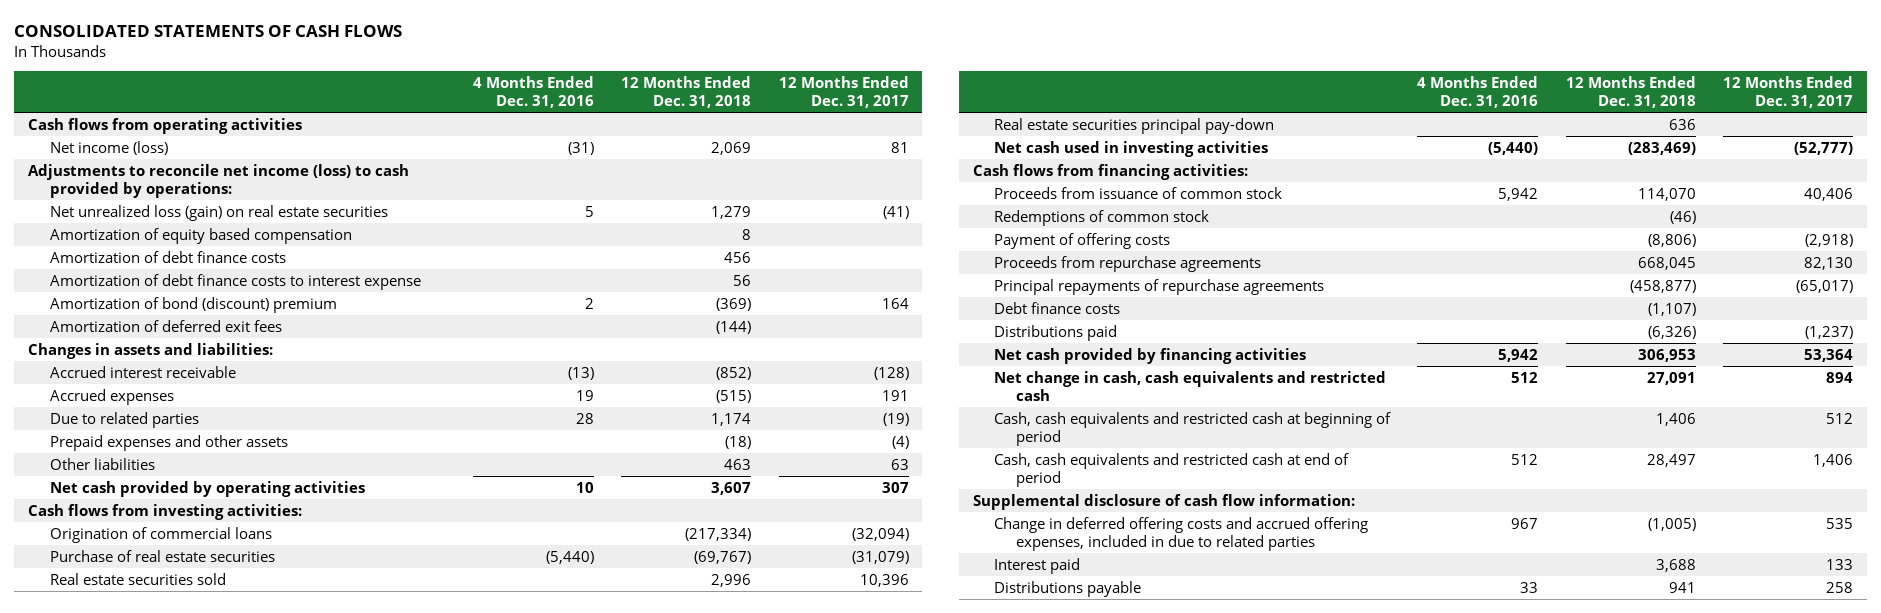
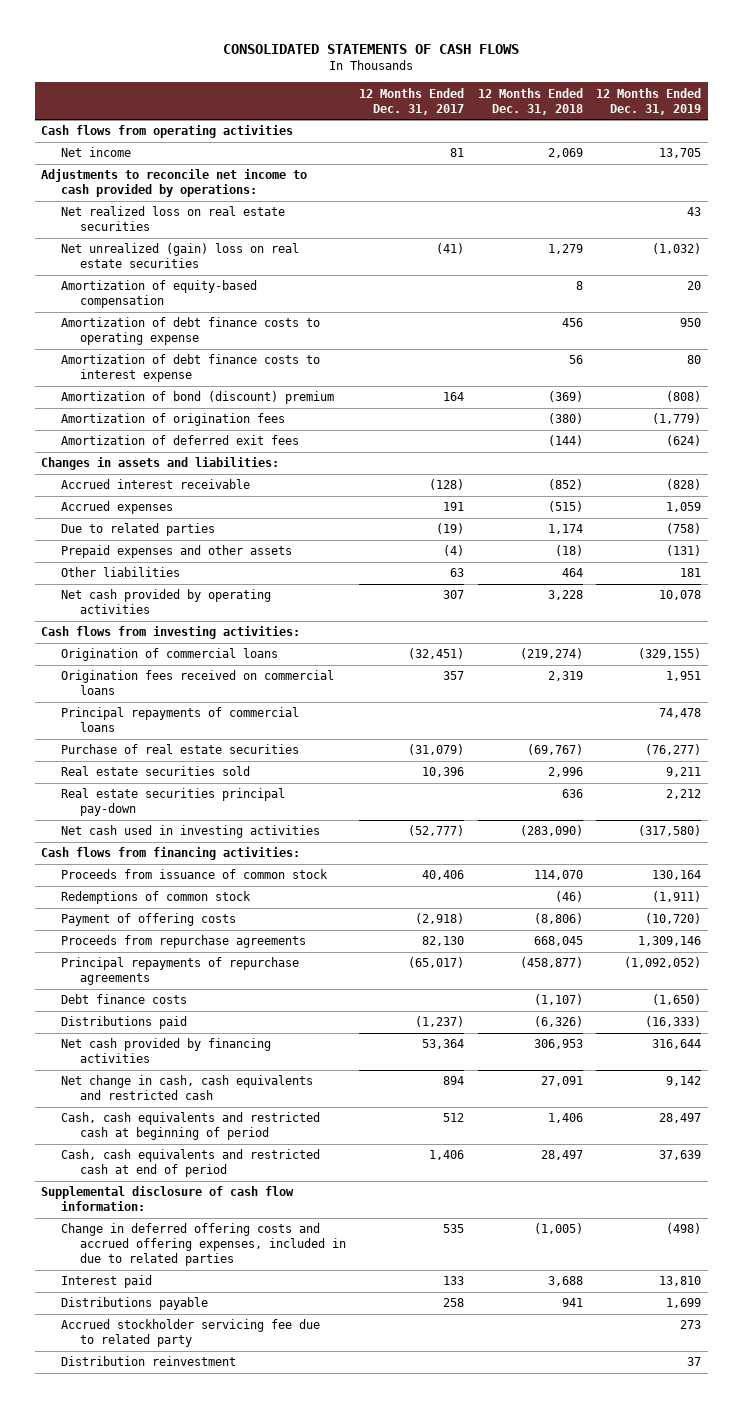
- | 4 Months Ended Dec. 31, 2016 | 12 Months Ended Dec. 31, 2018 | 12 Months Ended Dec. 31, 2017
+ | 12 Months Ended Dec. 31, 2017 | 12 Months Ended Dec. 31, 2018 | 12 Months Ended Dec. 31, 2019
- Net income (loss) | (31) | 2,069 | 81
- Adjustments to reconcile net income (loss) to cash provided by operations:
- Net unrealized loss (gain) on real estate securities | 5 | 1,279 | (41)
- Amortization of equity based compensation | | 8 |
- Amortization of debt finance costs | | 456 |
+ Net income | 81 | 2,069 | 13,705
+ Adjustments to reconcile net income to cash provided by operations:
+ Net realized loss on real estate securities | | | 43
+ Net unrealized (gain) loss on real estate securities | (41) | 1,279 | (1,032)
+ Amortization of equity-based compensation | | 8 | 20
+ Amortization of debt finance costs to operating expense | | 456 | 950
+ Amortization of origination fees | | (380) | (1,779)
- Other liabilities | | 463 | 63
- Net cash provided by operating activities | 10 | 3,607 | 307
+ Other liabilities | 63 | 464 | 181
+ Net cash provided by operating activities | 307 | 3,228 | 10,078
- Origination of commercial loans | | (217,334) | (32,094)
+ Origination of commercial loans | (32,451) | (219,274) | (329,155)
+ Origination fees received on commercial loans | 357 | 2,319 | 1,951
+ Principal repayments of commercial loans | | | 74,478
- Net cash used in investing activities | (5,440) | (283,469) | (52,777)
+ Net cash used in investing activities | (52,777) | (283,090) | (317,580)
+ Accrued stockholder servicing fee due to related party | | | 273
+ Distribution reinvestment | | | 37

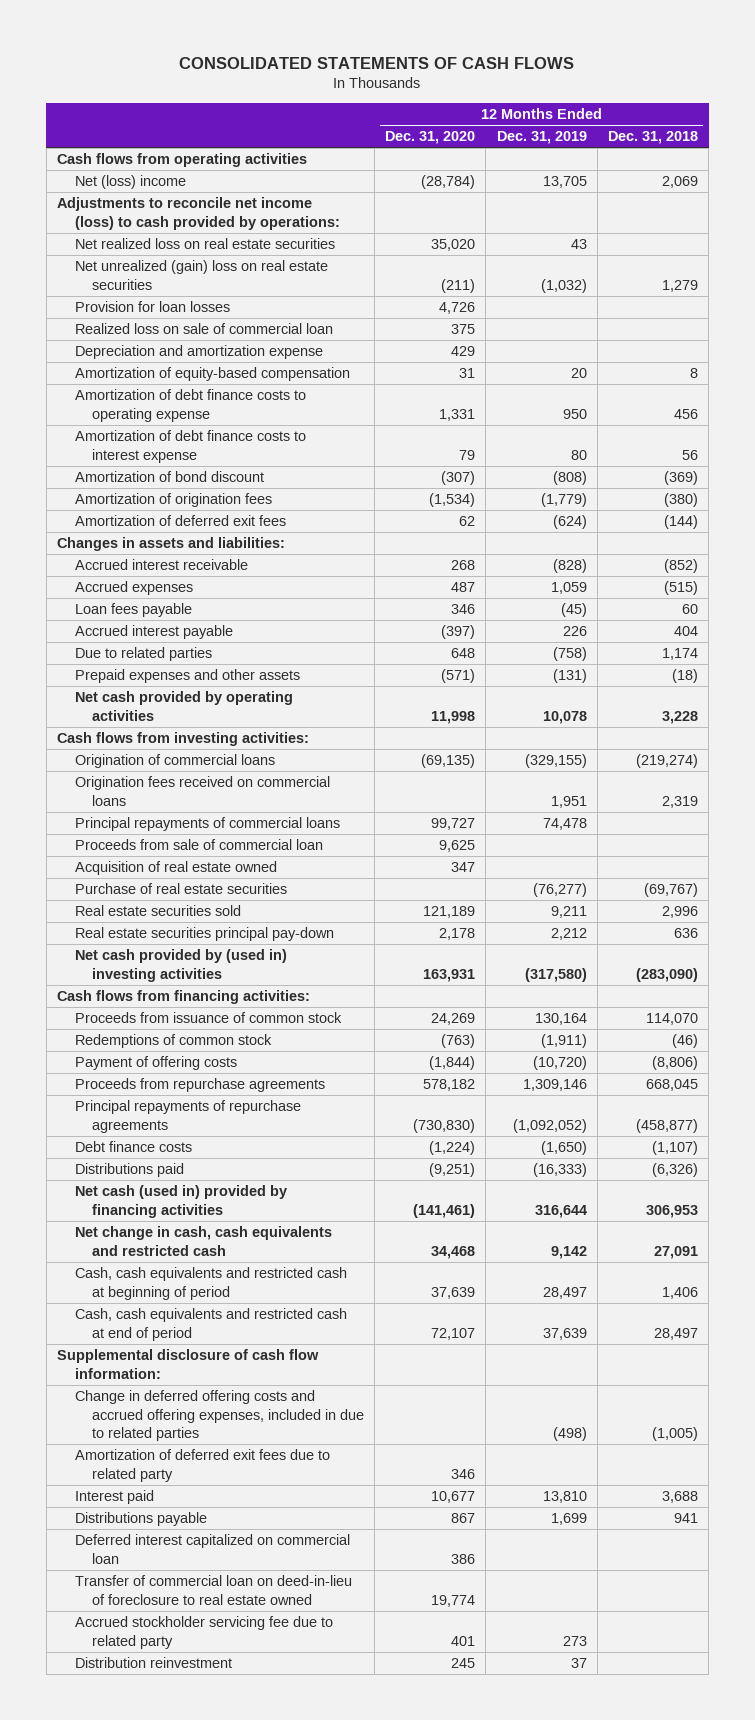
- | 12 Months Ended Dec. 31, 2017 | 12 Months Ended Dec. 31, 2018 | 12 Months Ended Dec. 31, 2019
+ | 12 Months Ended Dec. 31, 2020 | 12 Months Ended Dec. 31, 2019 | 12 Months Ended Dec. 31, 2018
- Net income | 81 | 2,069 | 13,705
- Adjustments to reconcile net income to cash provided by operations:
+ Net (loss) income | (28,784) | 13,705 | 2,069
+ Adjustments to reconcile net income (loss) to cash provided by operations:
+ Provision for loan losses | 4,726 | |
+ Realized loss on sale of commercial loan | 375 | |
+ Depreciation and amortization expense | 429 | |
- Amortization of bond (discount) premium | 164 | (369) | (808)
+ Amortization of bond discount | (307) | (808) | (369)
+ Loan fees payable | 346 | (45) | 60
+ Accrued interest payable | (397) | 226 | 404
- Other liabilities | 63 | 464 | 181
+ Proceeds from sale of commercial loan | 9,625 | |
+ Acquisition of real estate owned | 347 | |
- Net cash used in investing activities | (52,777) | (283,090) | (317,580)
+ Net cash provided by (used in) investing activities | 163,931 | (317,580) | (283,090)
- Net cash provided by financing activities | 53,364 | 306,953 | 316,644
+ Net cash (used in) provided by financing activities | (141,461) | 316,644 | 306,953
+ Amortization of deferred exit fees due to related party | 346 | |
+ Deferred interest capitalized on commercial loan | 386 | |
+ Transfer of commercial loan on deed-in-lieu of foreclosure to real estate owned | 19,774 | |

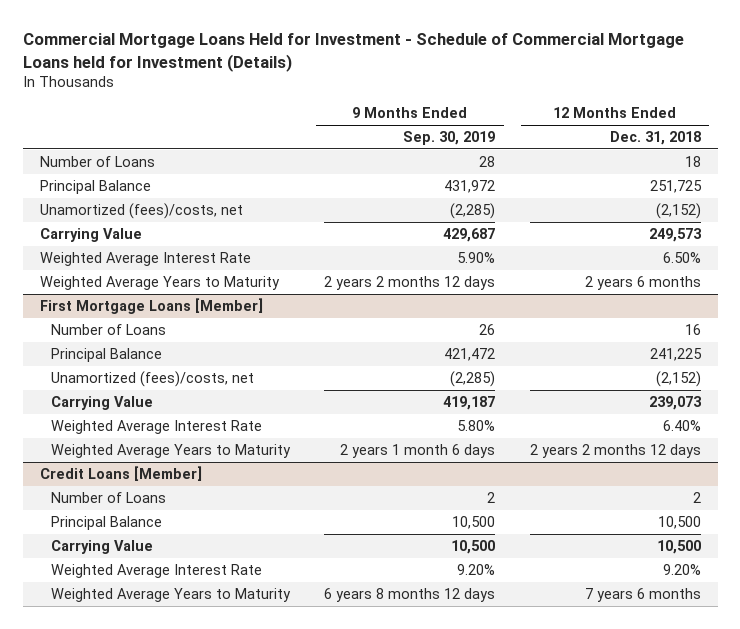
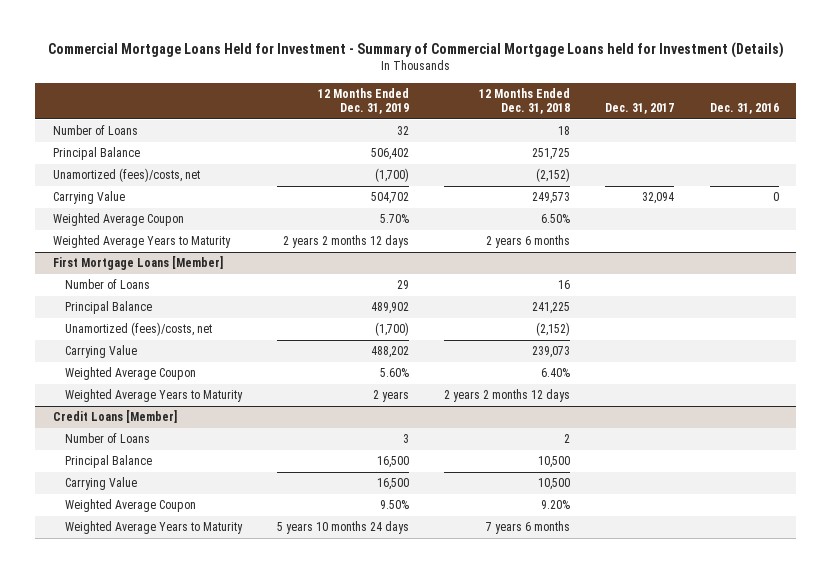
- Commercial Mortgage Loans Held for Investment - Schedule of Commercial Mortgage Loans held for Investment (Details)
+ Commercial Mortgage Loans Held for Investment - Summary of Commercial Mortgage Loans held for Investment (Details)
- | 9 Months Ended Sep. 30, 2019 | 12 Months Ended Dec. 31, 2018
+ | 12 Months Ended Dec. 31, 2019 | 12 Months Ended Dec. 31, 2018 | Dec. 31, 2017 | Dec. 31, 2016
- Weighted Average Interest Rate | 5.90% | 6.50%
+ Weighted Average Coupon | 5.70% | 6.50% | |
@ First Mortgage Loans [Member]
- Weighted Average Interest Rate | 5.80% | 6.40%
+ Weighted Average Coupon | 5.60% | 6.40% | |
@ Credit Loans [Member]
- Weighted Average Interest Rate | 9.20% | 9.20%
+ Weighted Average Coupon | 9.50% | 9.20% | |

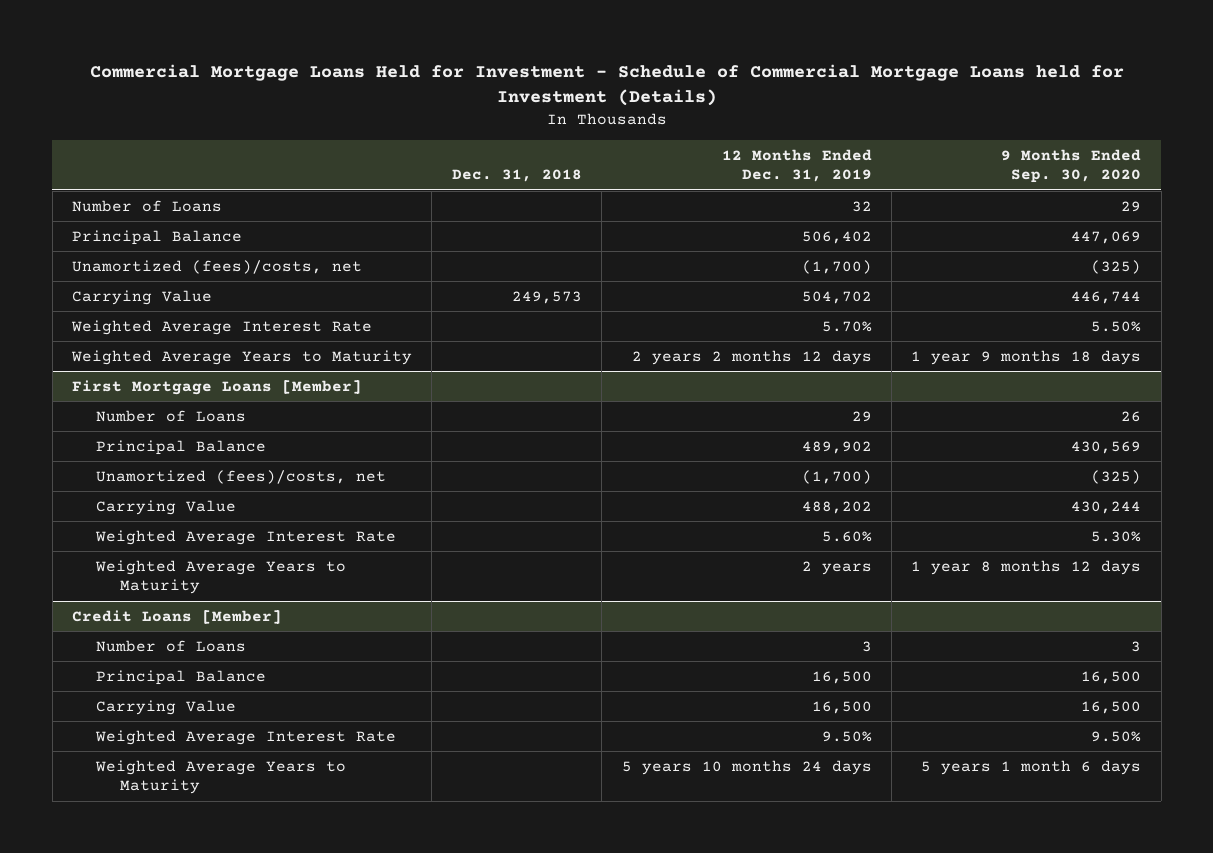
- Commercial Mortgage Loans Held for Investment - Summary of Commercial Mortgage Loans held for Investment (Details)
+ Commercial Mortgage Loans Held for Investment - Schedule of Commercial Mortgage Loans held for Investment (Details)
- | 12 Months Ended Dec. 31, 2019 | 12 Months Ended Dec. 31, 2018 | Dec. 31, 2017 | Dec. 31, 2016
+ | Dec. 31, 2018 | 12 Months Ended Dec. 31, 2019 | 9 Months Ended Sep. 30, 2020
- Weighted Average Coupon | 5.70% | 6.50% | |
+ Weighted Average Interest Rate | | 5.70% | 5.50%
@ First Mortgage Loans [Member]
- Weighted Average Coupon | 5.60% | 6.40% | |
+ Weighted Average Interest Rate | | 5.60% | 5.30%
@ Credit Loans [Member]
- Weighted Average Coupon | 9.50% | 9.20% | |
+ Weighted Average Interest Rate | | 9.50% | 9.50%

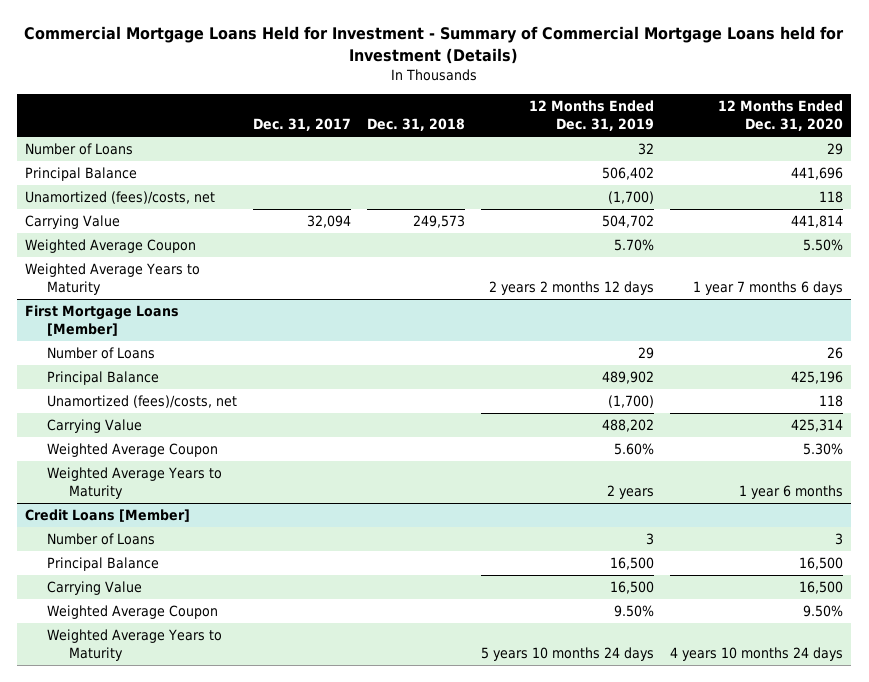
- Commercial Mortgage Loans Held for Investment - Schedule of Commercial Mortgage Loans held for Investment (Details)
+ Commercial Mortgage Loans Held for Investment - Summary of Commercial Mortgage Loans held for Investment (Details)
- | Dec. 31, 2018 | 12 Months Ended Dec. 31, 2019 | 9 Months Ended Sep. 30, 2020
+ | Dec. 31, 2017 | Dec. 31, 2018 | 12 Months Ended Dec. 31, 2019 | 12 Months Ended Dec. 31, 2020
- Weighted Average Interest Rate | | 5.70% | 5.50%
+ Weighted Average Coupon | | | 5.70% | 5.50%
@ First Mortgage Loans [Member]
- Weighted Average Interest Rate | | 5.60% | 5.30%
+ Weighted Average Coupon | | | 5.60% | 5.30%
@ Credit Loans [Member]
- Weighted Average Interest Rate | | 9.50% | 9.50%
+ Weighted Average Coupon | | | 9.50% | 9.50%

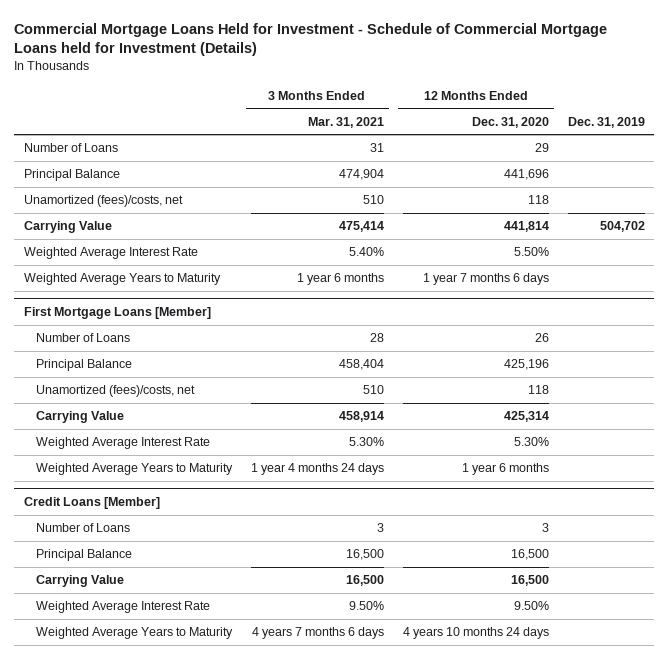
- Commercial Mortgage Loans Held for Investment - Summary of Commercial Mortgage Loans held for Investment (Details)
+ Commercial Mortgage Loans Held for Investment - Schedule of Commercial Mortgage Loans held for Investment (Details)
- | Dec. 31, 2017 | Dec. 31, 2018 | 12 Months Ended Dec. 31, 2019 | 12 Months Ended Dec. 31, 2020
+ | 3 Months Ended Mar. 31, 2021 | 12 Months Ended Dec. 31, 2020 | Dec. 31, 2019
- Weighted Average Coupon | | | 5.70% | 5.50%
+ Weighted Average Interest Rate | 5.40% | 5.50% |
@ First Mortgage Loans [Member]
- Weighted Average Coupon | | | 5.60% | 5.30%
+ Weighted Average Interest Rate | 5.30% | 5.30% |
@ Credit Loans [Member]
- Weighted Average Coupon | | | 9.50% | 9.50%
+ Weighted Average Interest Rate | 9.50% | 9.50% |

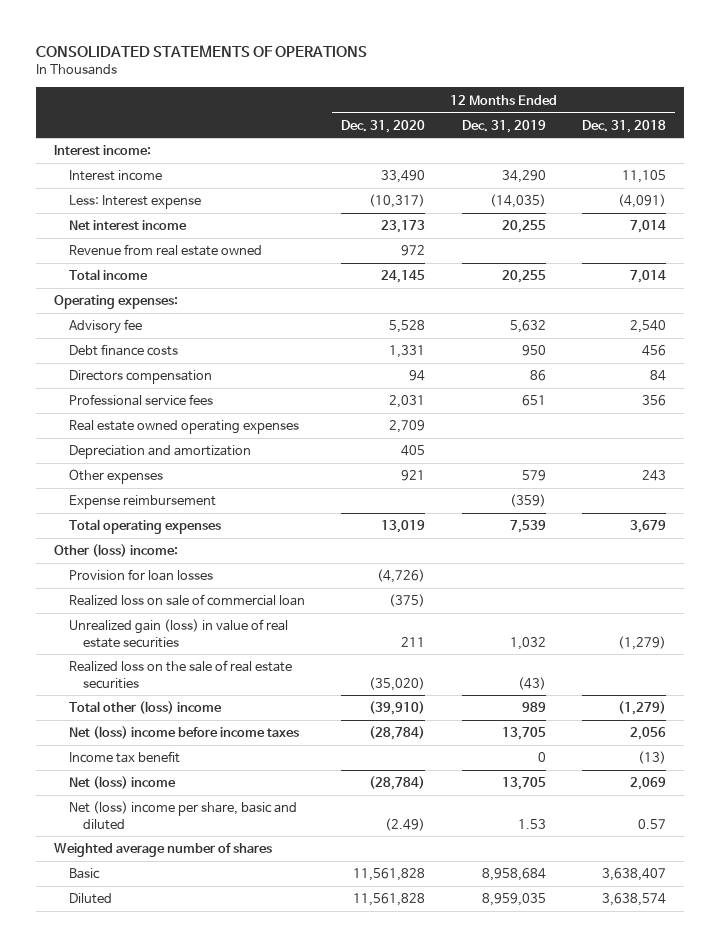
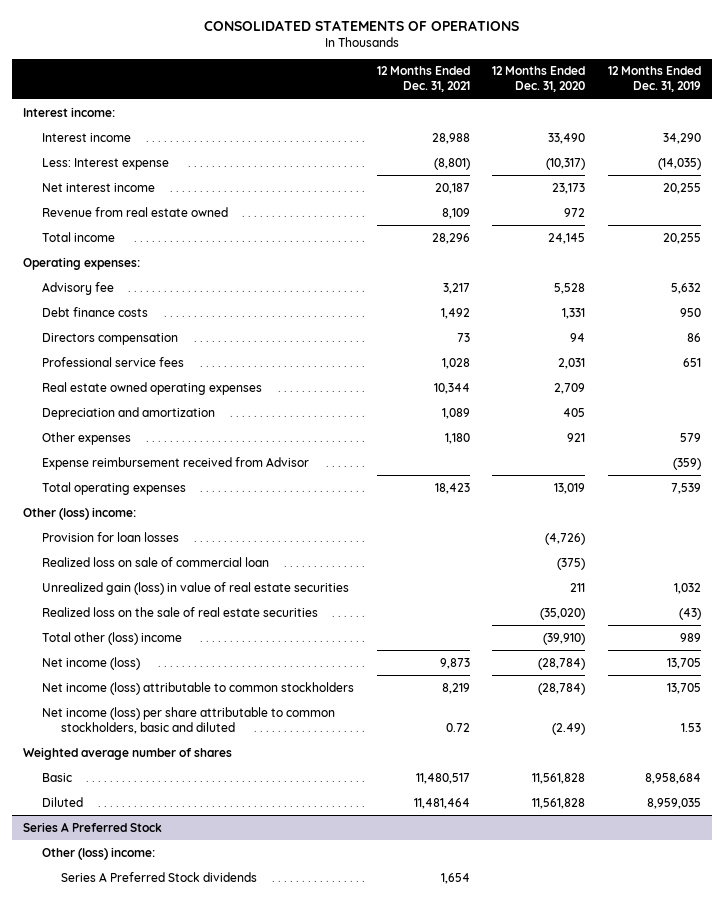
- | 12 Months Ended Dec. 31, 2020 | 12 Months Ended Dec. 31, 2019 | 12 Months Ended Dec. 31, 2018
+ | 12 Months Ended Dec. 31, 2021 | 12 Months Ended Dec. 31, 2020 | 12 Months Ended Dec. 31, 2019
- Expense reimbursement | | (359) |
+ Expense reimbursement received from Advisor | | | (359)
- Net (loss) income before income taxes | (28,784) | 13,705 | 2,056
- Income tax benefit | | 0 | (13)
- Net (loss) income | (28,784) | 13,705 | 2,069
- Net (loss) income per share, basic and diluted | (2.49) | 1.53 | 0.57
+ Net income (loss) | 9,873 | (28,784) | 13,705
+ Net income (loss) attributable to common stockholders | 8,219 | (28,784) | 13,705
+ Net income (loss) per share attributable to common stockholders, basic and diluted | 0.72 | (2.49) | 1.53
+ Series A Preferred Stock
+ Other (loss) income:
+ Series A Preferred Stock dividends | 1,654 | |

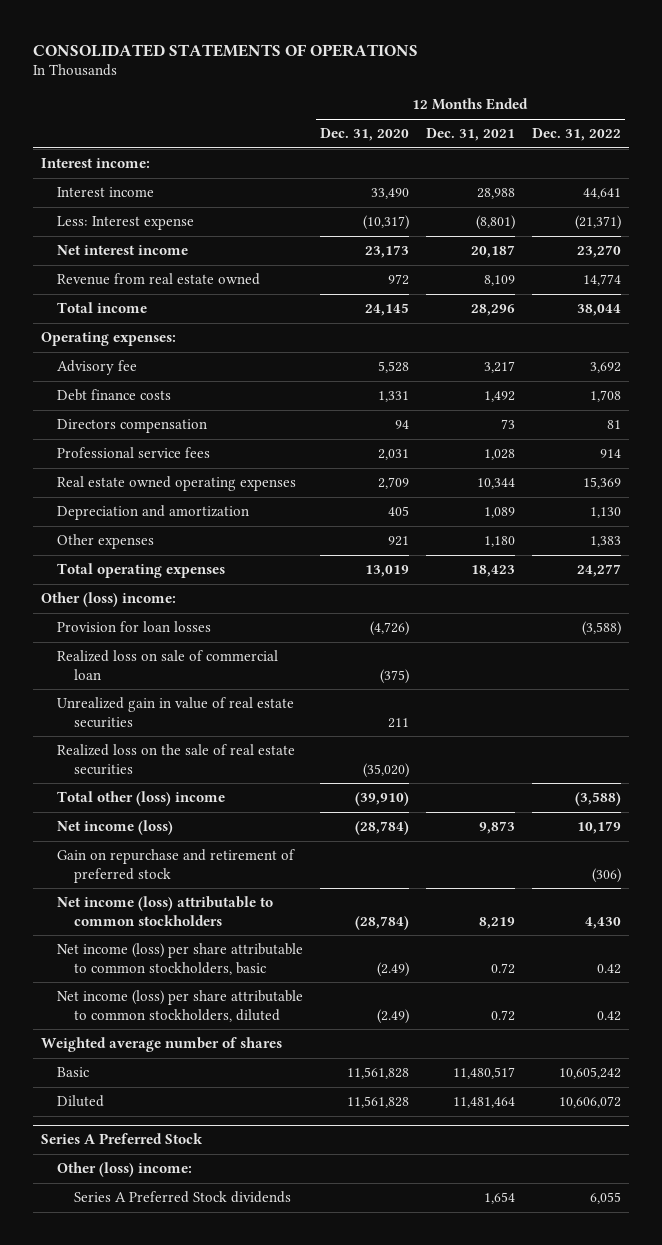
- | 12 Months Ended Dec. 31, 2021 | 12 Months Ended Dec. 31, 2020 | 12 Months Ended Dec. 31, 2019
+ | 12 Months Ended Dec. 31, 2020 | 12 Months Ended Dec. 31, 2021 | 12 Months Ended Dec. 31, 2022
- Expense reimbursement received from Advisor | | | (359)
- Unrealized gain (loss) in value of real estate securities | | 211 | 1,032
+ Unrealized gain in value of real estate securities | 211 | |
+ Gain on repurchase and retirement of preferred stock | | | (306)
- Net income (loss) per share attributable to common stockholders, basic and diluted | 0.72 | (2.49) | 1.53
+ Net income (loss) per share attributable to common stockholders, basic | (2.49) | 0.72 | 0.42
+ Net income (loss) per share attributable to common stockholders, diluted | (2.49) | 0.72 | 0.42

